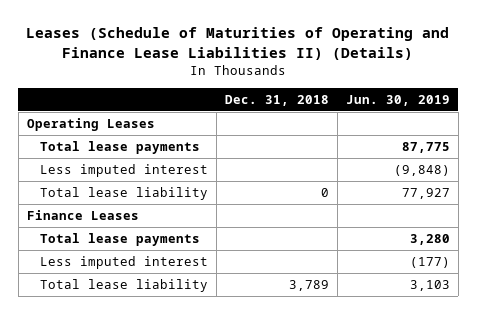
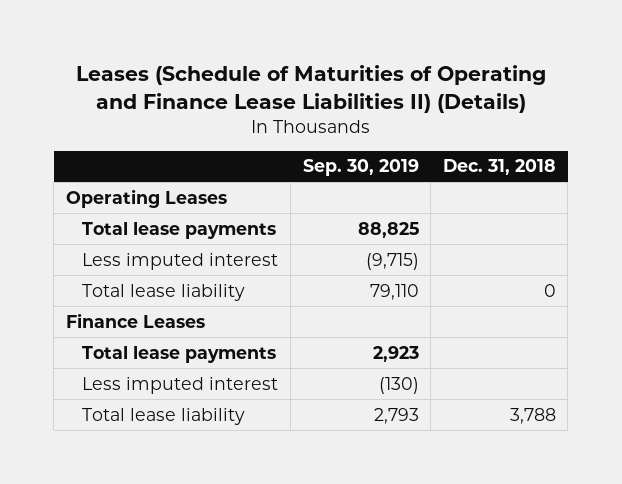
- | Dec. 31, 2018 | Jun. 30, 2019
+ | Sep. 30, 2019 | Dec. 31, 2018
- Total lease liability | 3,789 | 3,103
+ Total lease liability | 2,793 | 3,788

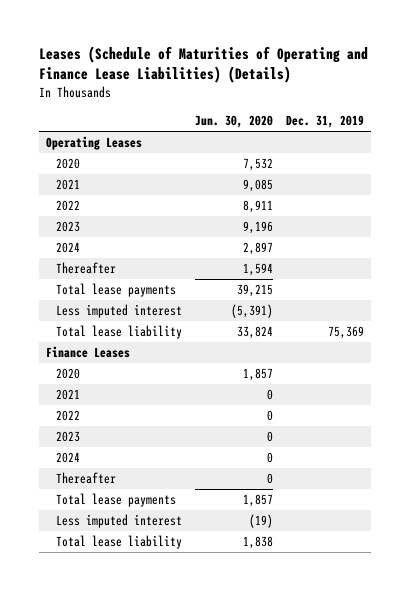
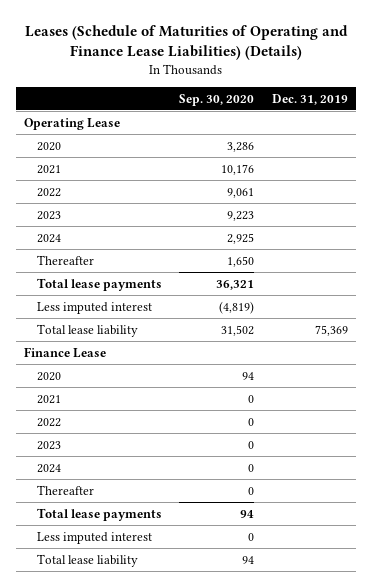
- | Jun. 30, 2020 | Dec. 31, 2019
+ | Sep. 30, 2020 | Dec. 31, 2019
- Operating Leases
+ Operating Lease
- Finance Leases
+ Finance Lease

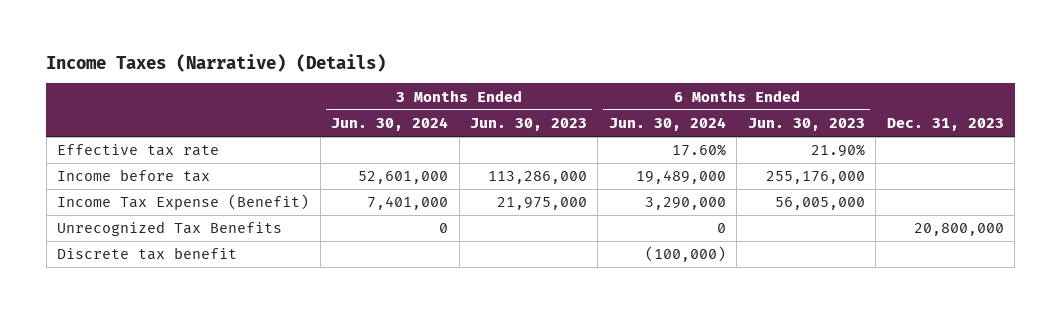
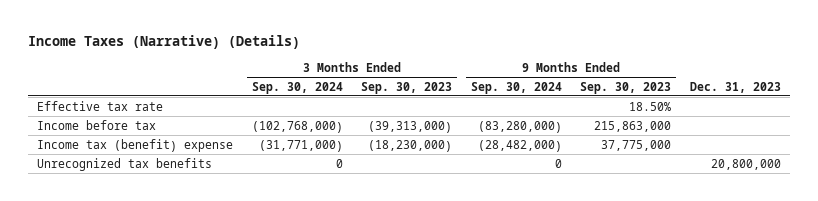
- | 3 Months Ended Jun. 30, 2024 | 3 Months Ended Jun. 30, 2023 | 6 Months Ended Jun. 30, 2024 | 6 Months Ended Jun. 30, 2023 | Dec. 31, 2023
+ | 3 Months Ended Sep. 30, 2024 | 3 Months Ended Sep. 30, 2023 | 9 Months Ended Sep. 30, 2024 | 9 Months Ended Sep. 30, 2023 | Dec. 31, 2023
- Income Tax Expense (Benefit) | 7,401,000 | 21,975,000 | 3,290,000 | 56,005,000 |
- Unrecognized Tax Benefits | 0 | | 0 | | 20,800,000
- Discrete tax benefit | | | (100,000) | |
+ Income tax (benefit) expense | (31,771,000) | (18,230,000) | (28,482,000) | 37,775,000 |
+ Unrecognized tax benefits | 0 | | 0 | | 20,800,000

